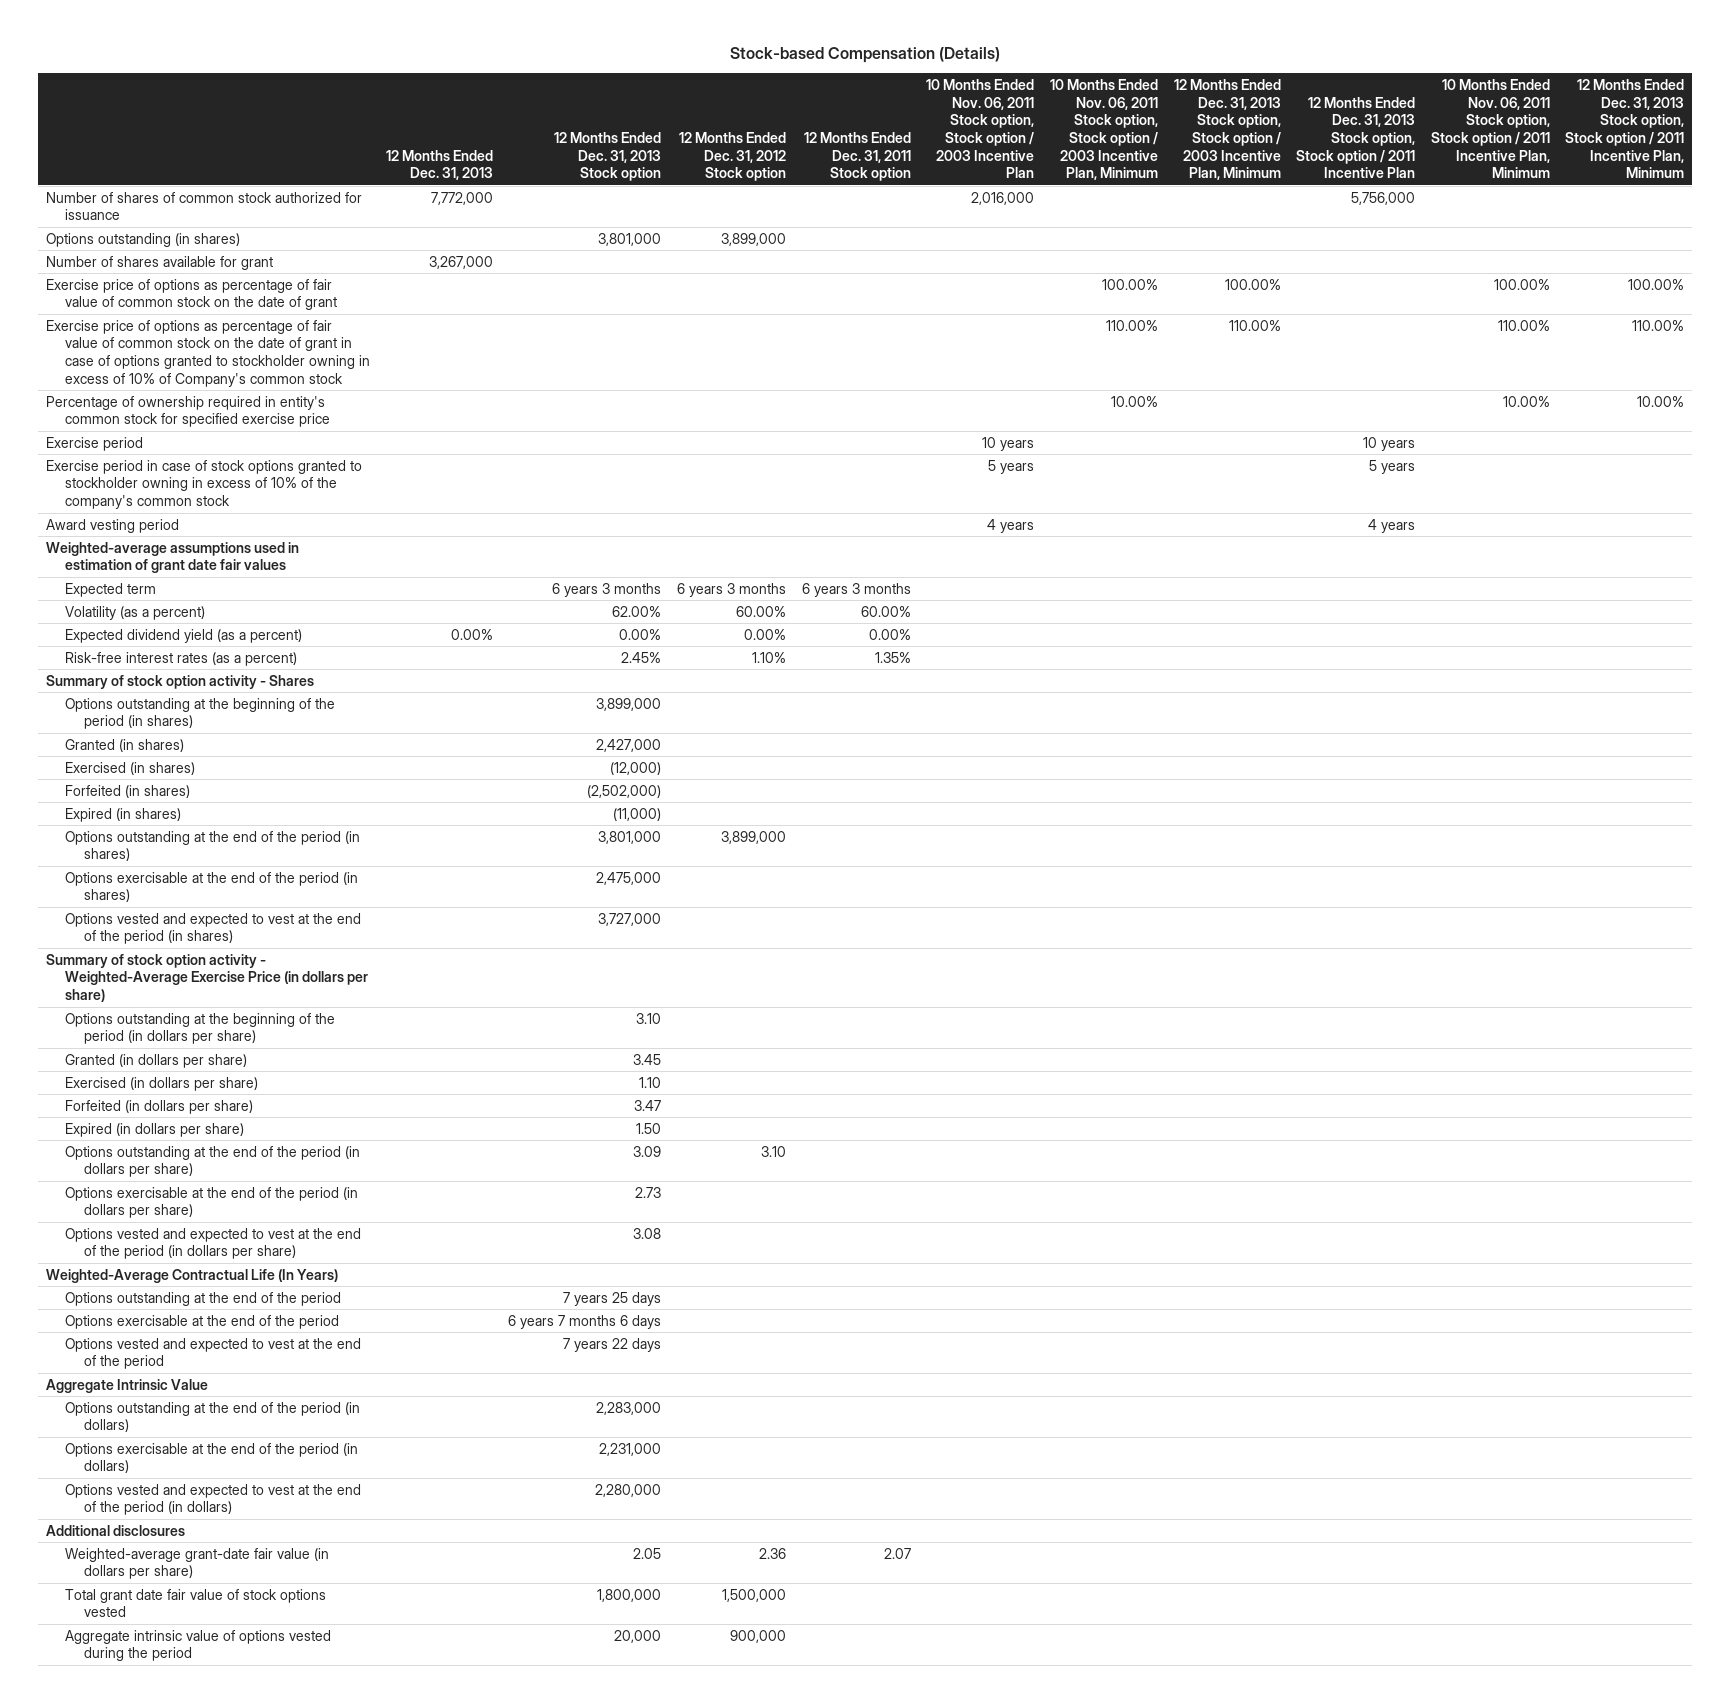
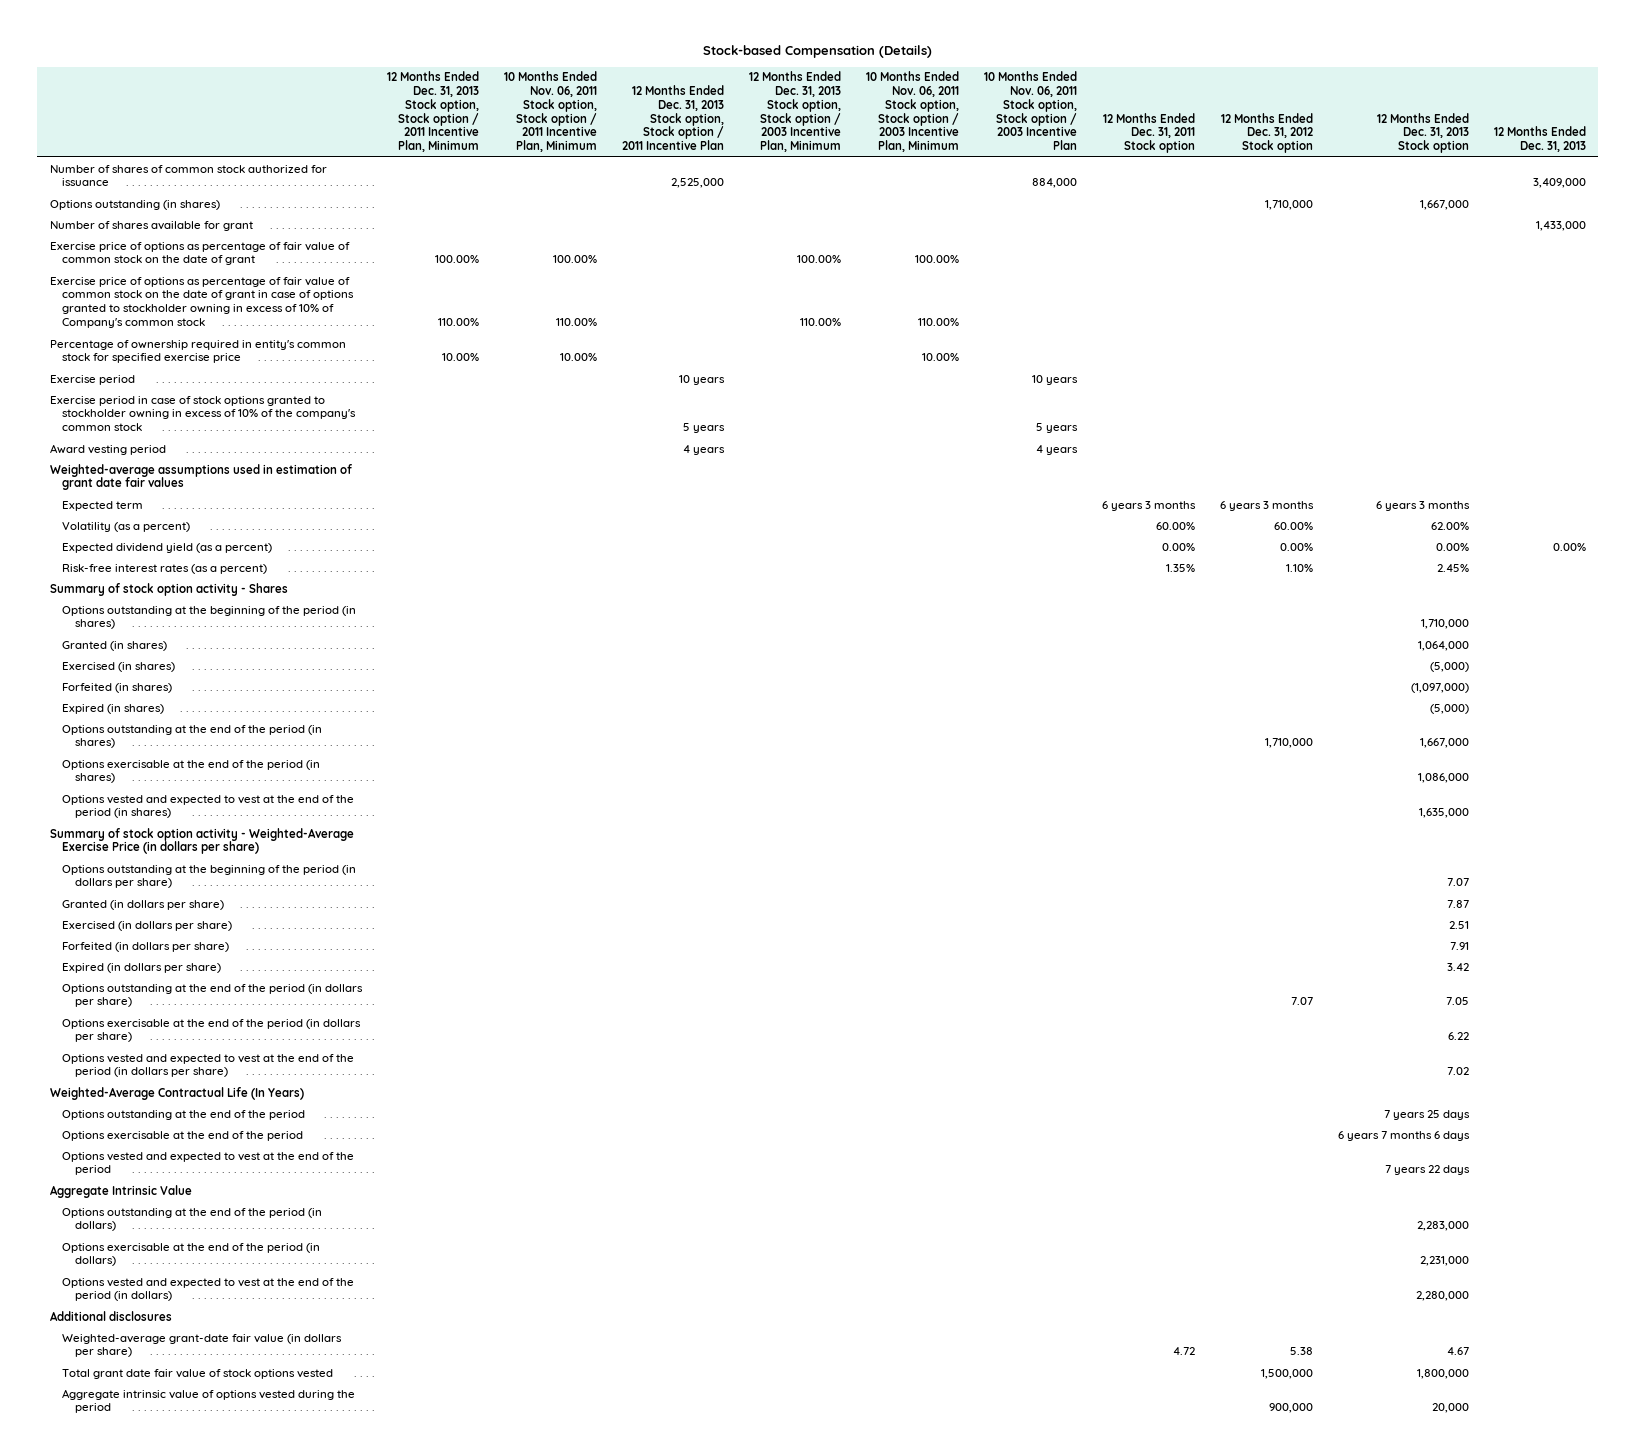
- | 12 Months Ended Dec. 31, 2013 | 12 Months Ended Dec. 31, 2013 Stock option | 12 Months Ended Dec. 31, 2012 Stock option | 12 Months Ended Dec. 31, 2011 Stock option | 10 Months Ended Nov. 06, 2011 Stock option, Stock option / 2003 Incentive Plan | 10 Months Ended Nov. 06, 2011 Stock option, Stock option / 2003 Incentive Plan, Minimum | 12 Months Ended Dec. 31, 2013 Stock option, Stock option / 2003 Incentive Plan, Minimum | 12 Months Ended Dec. 31, 2013 Stock option, Stock option / 2011 Incentive Plan | 10 Months Ended Nov. 06, 2011 Stock option, Stock option / 2011 Incentive Plan, Minimum | 12 Months Ended Dec. 31, 2013 Stock option, Stock option / 2011 Incentive Plan, Minimum
+ | 12 Months Ended Dec. 31, 2013 Stock option, Stock option / 2011 Incentive Plan, Minimum | 10 Months Ended Nov. 06, 2011 Stock option, Stock option / 2011 Incentive Plan, Minimum | 12 Months Ended Dec. 31, 2013 Stock option, Stock option / 2011 Incentive Plan | 12 Months Ended Dec. 31, 2013 Stock option, Stock option / 2003 Incentive Plan, Minimum | 10 Months Ended Nov. 06, 2011 Stock option, Stock option / 2003 Incentive Plan, Minimum | 10 Months Ended Nov. 06, 2011 Stock option, Stock option / 2003 Incentive Plan | 12 Months Ended Dec. 31, 2011 Stock option | 12 Months Ended Dec. 31, 2012 Stock option | 12 Months Ended Dec. 31, 2013 Stock option | 12 Months Ended Dec. 31, 2013
- Number of shares of common stock authorized for issuance | 7,772,000 | | | | 2,016,000 | | | 5,756,000 | |
- Options outstanding (in shares) | | 3,801,000 | 3,899,000 | | | | | | |
- Number of shares available for grant | 3,267,000 | | | | | | | | |
+ Number of shares of common stock authorized for issuance | | | 2,525,000 | | | 884,000 | | | | 3,409,000
+ Options outstanding (in shares) | | | | | | | | 1,710,000 | 1,667,000 |
+ Number of shares available for grant | | | | | | | | | | 1,433,000
- Options outstanding at the beginning of the period (in shares) | | 3,899,000 | | | | | | | |
- Granted (in shares) | | 2,427,000 | | | | | | | |
- Exercised (in shares) | | (12,000) | | | | | | | |
- Forfeited (in shares) | | (2,502,000) | | | | | | | |
- Expired (in shares) | | (11,000) | | | | | | | |
- Options outstanding at the end of the period (in shares) | | 3,801,000 | 3,899,000 | | | | | | |
- Options exercisable at the end of the period (in shares) | | 2,475,000 | | | | | | | |
- Options vested and expected to vest at the end of the period (in shares) | | 3,727,000 | | | | | | | |
+ Options outstanding at the beginning of the period (in shares) | | | | | | | | | 1,710,000 |
+ Granted (in shares) | | | | | | | | | 1,064,000 |
+ Exercised (in shares) | | | | | | | | | (5,000) |
+ Forfeited (in shares) | | | | | | | | | (1,097,000) |
+ Expired (in shares) | | | | | | | | | (5,000) |
+ Options outstanding at the end of the period (in shares) | | | | | | | | 1,710,000 | 1,667,000 |
+ Options exercisable at the end of the period (in shares) | | | | | | | | | 1,086,000 |
+ Options vested and expected to vest at the end of the period (in shares) | | | | | | | | | 1,635,000 |
- Options outstanding at the beginning of the period (in dollars per share) | | 3.10 | | | | | | | |
- Granted (in dollars per share) | | 3.45 | | | | | | | |
- Exercised (in dollars per share) | | 1.10 | | | | | | | |
- Forfeited (in dollars per share) | | 3.47 | | | | | | | |
- Expired (in dollars per share) | | 1.50 | | | | | | | |
- Options outstanding at the end of the period (in dollars per share) | | 3.09 | 3.10 | | | | | | |
- Options exercisable at the end of the period (in dollars per share) | | 2.73 | | | | | | | |
- Options vested and expected to vest at the end of the period (in dollars per share) | | 3.08 | | | | | | | |
+ Options outstanding at the beginning of the period (in dollars per share) | | | | | | | | | 7.07 |
+ Granted (in dollars per share) | | | | | | | | | 7.87 |
+ Exercised (in dollars per share) | | | | | | | | | 2.51 |
+ Forfeited (in dollars per share) | | | | | | | | | 7.91 |
+ Expired (in dollars per share) | | | | | | | | | 3.42 |
+ Options outstanding at the end of the period (in dollars per share) | | | | | | | | 7.07 | 7.05 |
+ Options exercisable at the end of the period (in dollars per share) | | | | | | | | | 6.22 |
+ Options vested and expected to vest at the end of the period (in dollars per share) | | | | | | | | | 7.02 |
- Weighted-average grant-date fair value (in dollars per share) | | 2.05 | 2.36 | 2.07 | | | | | |
+ Weighted-average grant-date fair value (in dollars per share) | | | | | | | 4.72 | 5.38 | 4.67 |

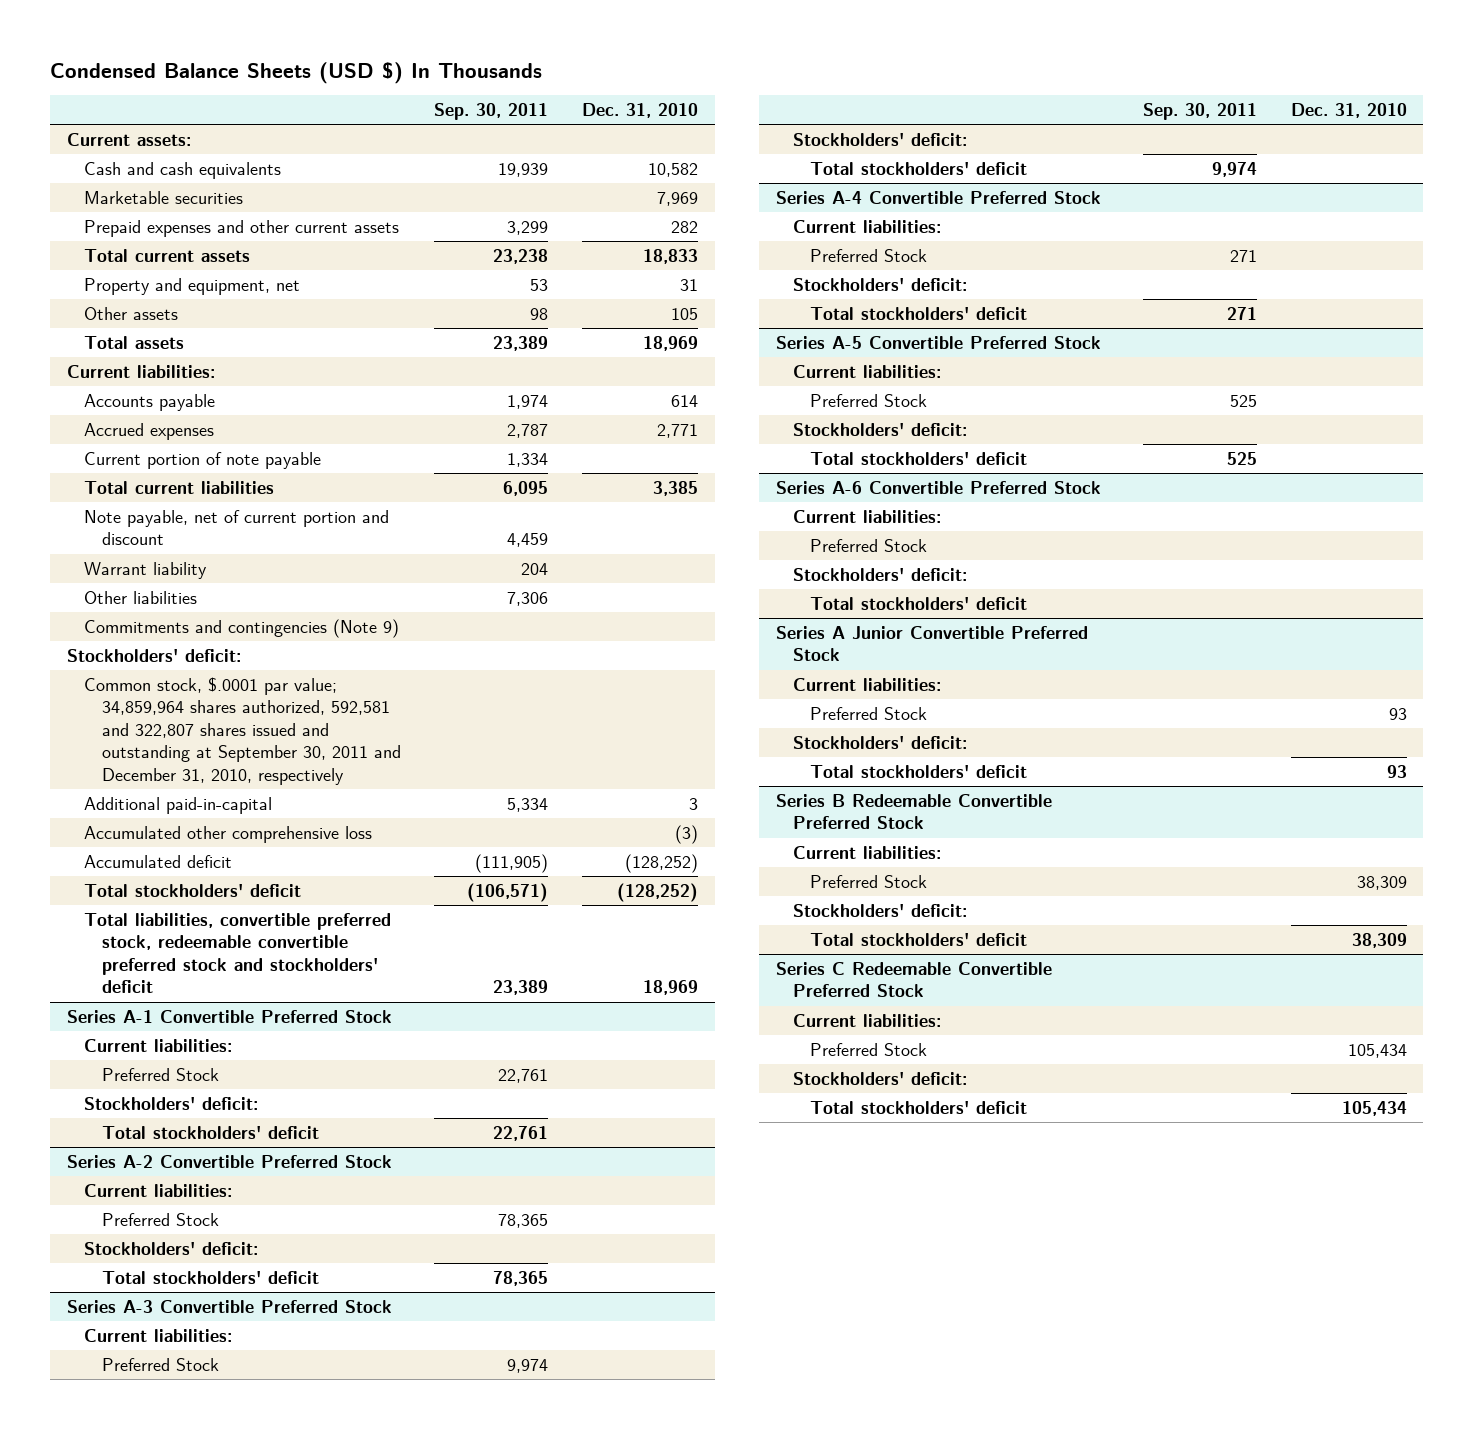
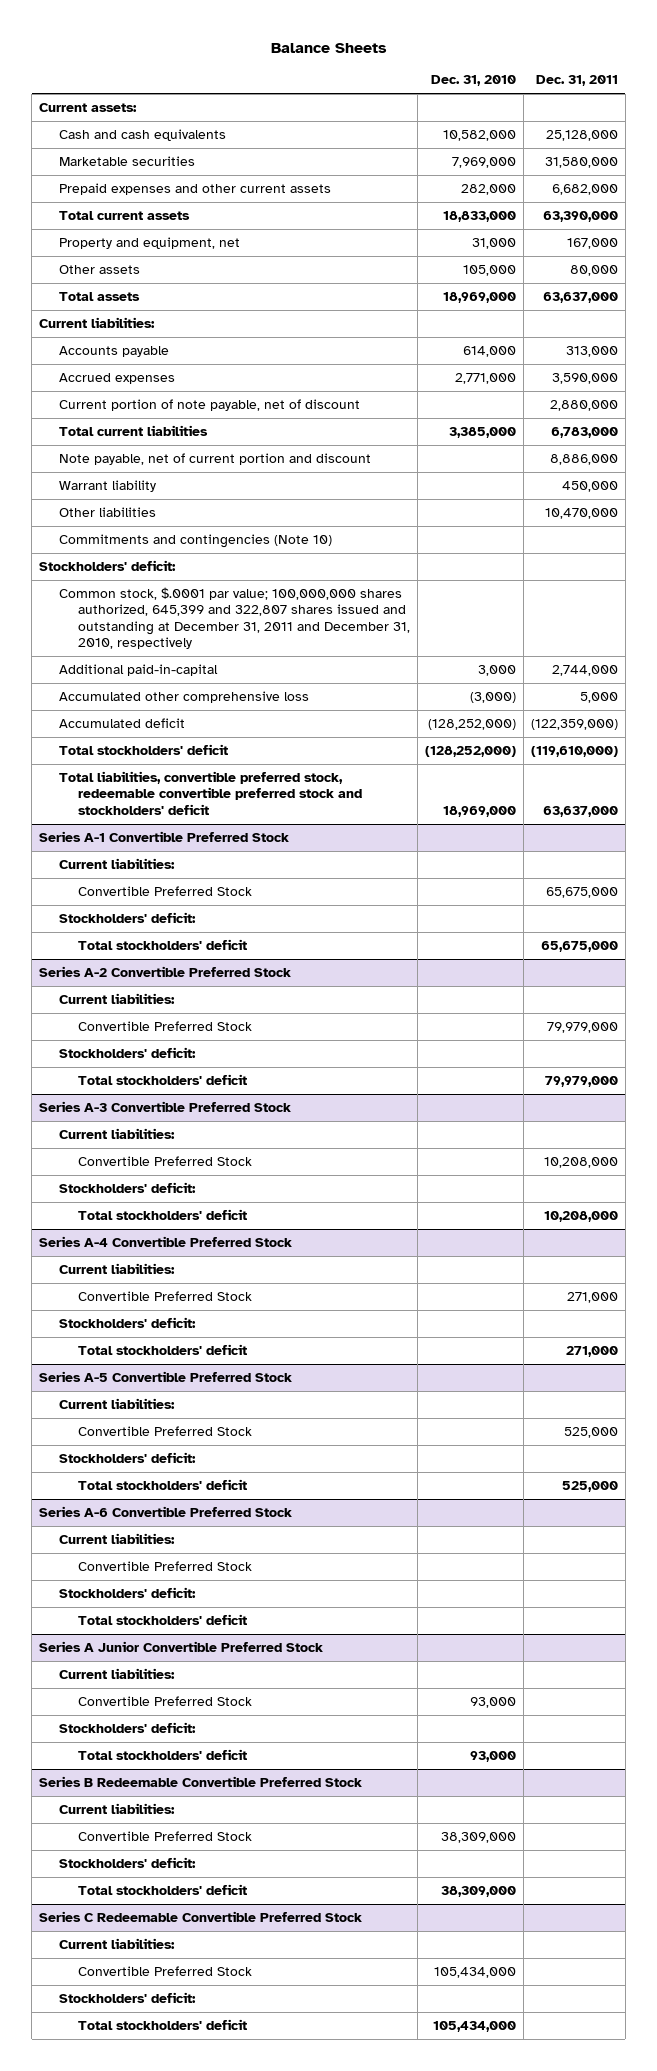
- Condensed Balance Sheets (USD $) In Thousands
+ Balance Sheets
- | Sep. 30, 2011 | Dec. 31, 2010
+ | Dec. 31, 2010 | Dec. 31, 2011
- Cash and cash equivalents | 19,939 | 10,582
- Marketable securities | | 7,969
- Prepaid expenses and other current assets | 3,299 | 282
- Total current assets | 23,238 | 18,833
- Property and equipment, net | 53 | 31
- Other assets | 98 | 105
- Total assets | 23,389 | 18,969
+ Cash and cash equivalents | 10,582,000 | 25,128,000
+ Marketable securities | 7,969,000 | 31,580,000
+ Prepaid expenses and other current assets | 282,000 | 6,682,000
+ Total current assets | 18,833,000 | 63,390,000
+ Property and equipment, net | 31,000 | 167,000
+ Other assets | 105,000 | 80,000
+ Total assets | 18,969,000 | 63,637,000
- Accounts payable | 1,974 | 614
- Accrued expenses | 2,787 | 2,771
- Current portion of note payable | 1,334 |
- Total current liabilities | 6,095 | 3,385
+ Accounts payable | 614,000 | 313,000
+ Accrued expenses | 2,771,000 | 3,590,000
+ Current portion of note payable, net of discount | | 2,880,000
+ Total current liabilities | 3,385,000 | 6,783,000
- Commitments and contingencies (Note 9)
+ Commitments and contingencies (Note 10)
- Common stock, $.0001 par value; 34,859,964 shares authorized, 592,581 and 322,807 shares issued and outstanding at September 30, 2011 and December 31, 2010, respectively
- Additional paid-in-capital | 5,334 | 3
- Accumulated other comprehensive loss | | (3)
- Accumulated deficit | (111,905) | (128,252)
- Total stockholders' deficit | (106,571) | (128,252)
- Total liabilities, convertible preferred stock, redeemable convertible preferred stock and stockholders' deficit | 23,389 | 18,969
+ Common stock, $.0001 par value; 100,000,000 shares authorized, 645,399 and 322,807 shares issued and outstanding at December 31, 2011 and December 31, 2010, respectively
+ Additional paid-in-capital | 3,000 | 2,744,000
+ Accumulated other comprehensive loss | (3,000) | 5,000
+ Accumulated deficit | (128,252,000) | (122,359,000)
+ Total stockholders' deficit | (128,252,000) | (119,610,000)
+ Total liabilities, convertible preferred stock, redeemable convertible preferred stock and stockholders' deficit | 18,969,000 | 63,637,000
@ Series A-1 Convertible Preferred Stock
- Preferred Stock | 22,761 |
+ Convertible Preferred Stock | | 65,675,000
@ Series A-2 Convertible Preferred Stock
- Preferred Stock | 78,365 |
+ Convertible Preferred Stock | | 79,979,000
@ Series A-3 Convertible Preferred Stock
- Preferred Stock | 9,974 |
+ Convertible Preferred Stock | | 10,208,000
@ Series A-4 Convertible Preferred Stock
- Preferred Stock | 271 |
+ Convertible Preferred Stock | | 271,000
@ Series A-5 Convertible Preferred Stock
- Preferred Stock | 525 |
+ Convertible Preferred Stock | | 525,000
@ Series A-6 Convertible Preferred Stock
- Preferred Stock
+ Convertible Preferred Stock
@ Series A Junior Convertible Preferred Stock
- Preferred Stock | | 93
+ Convertible Preferred Stock | 93,000 |
- Total stockholders' deficit | | 93
+ Total stockholders' deficit | 93,000 |
@ Series B Redeemable Convertible Preferred Stock
- Preferred Stock | | 38,309
+ Convertible Preferred Stock | 38,309,000 |
- Total stockholders' deficit | | 38,309
+ Total stockholders' deficit | 38,309,000 |
@ Series C Redeemable Convertible Preferred Stock
- Preferred Stock | | 105,434
+ Convertible Preferred Stock | 105,434,000 |
- Total stockholders' deficit | | 105,434
+ Total stockholders' deficit | 105,434,000 |

